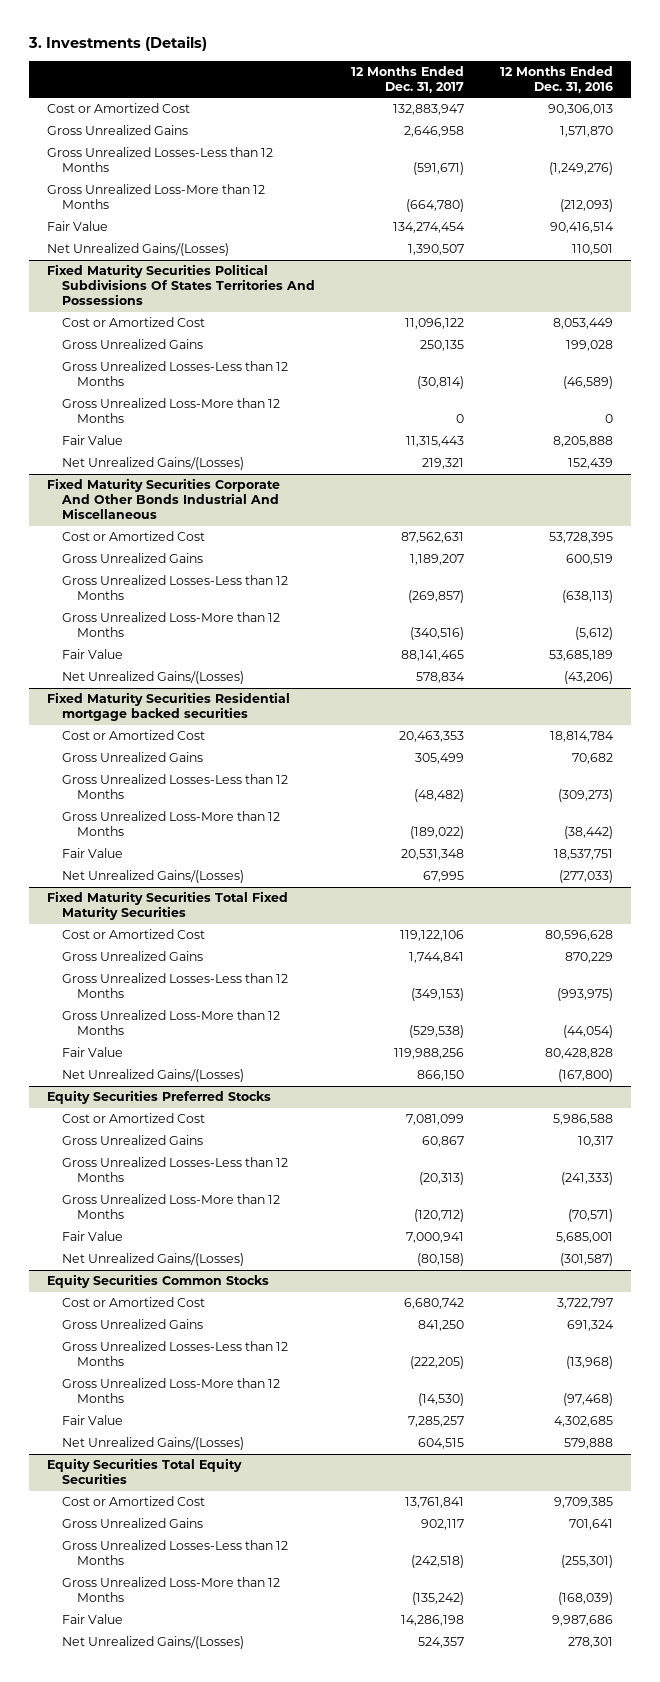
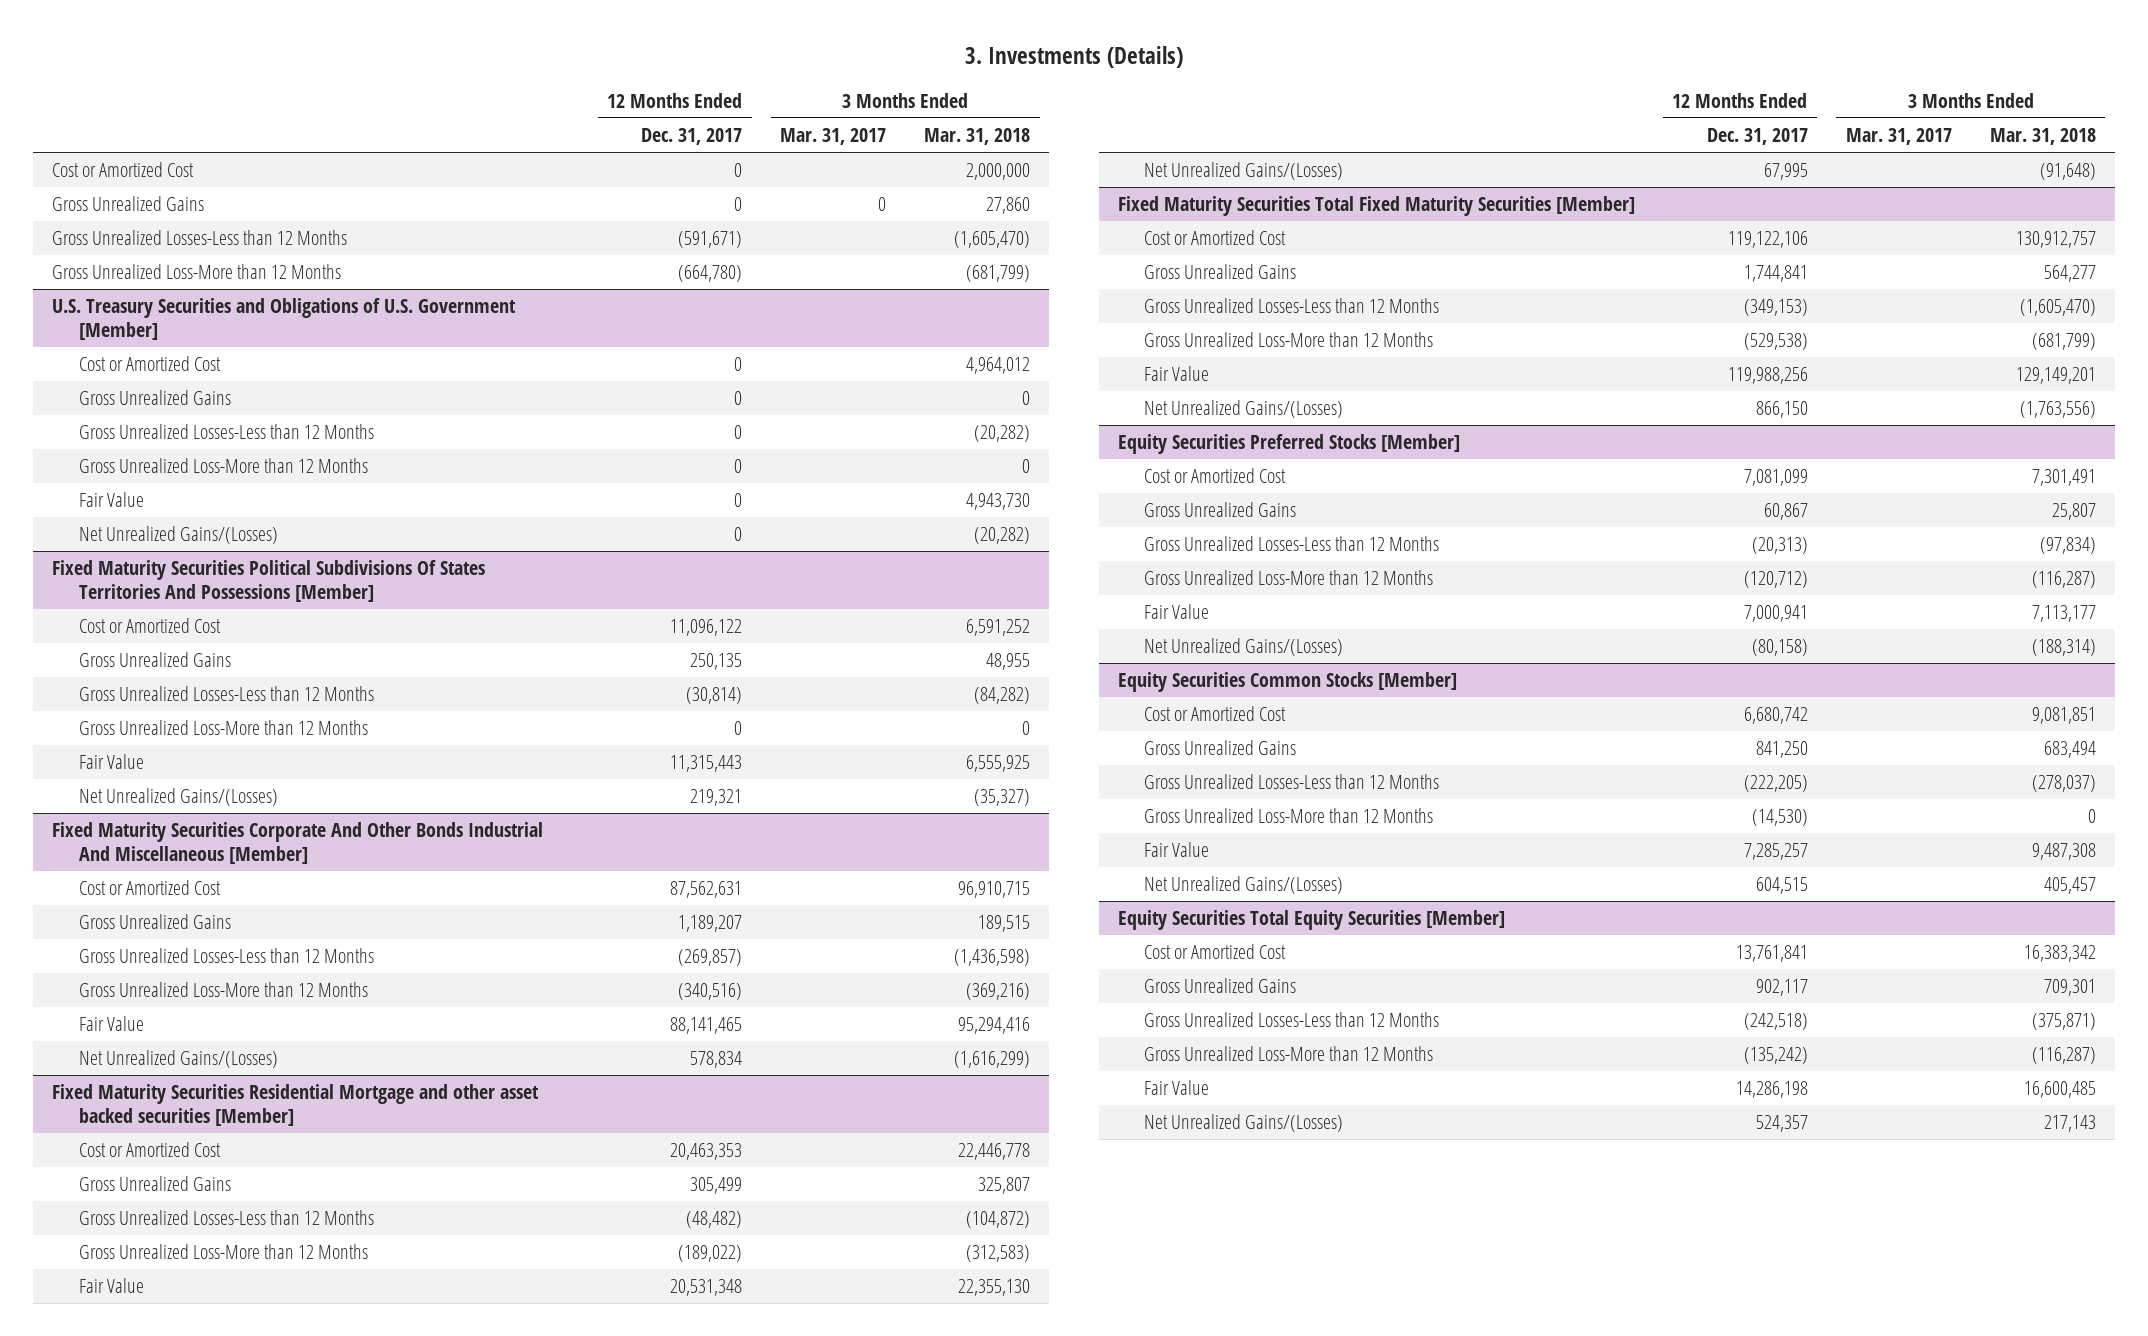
- | 12 Months Ended Dec. 31, 2017 | 12 Months Ended Dec. 31, 2016
+ | 12 Months Ended Dec. 31, 2017 | 3 Months Ended Mar. 31, 2017 | 3 Months Ended Mar. 31, 2018
- Cost or Amortized Cost | 132,883,947 | 90,306,013
- Gross Unrealized Gains | 2,646,958 | 1,571,870
+ Cost or Amortized Cost | 0 | | 2,000,000
+ Gross Unrealized Gains | 0 | 0 | 27,860
- Fair Value | 134,274,454 | 90,416,514
- Net Unrealized Gains/(Losses) | 1,390,507 | 110,501
- Fixed Maturity Securities Political Subdivisions Of States Territories And Possessions
+ U.S. Treasury Securities and Obligations of U.S. Government [Member]
+ Cost or Amortized Cost | 0 | | 4,964,012
+ Gross Unrealized Gains | 0 | | 0
+ Gross Unrealized Losses-Less than 12 Months | 0 | | (20,282)
+ Gross Unrealized Loss-More than 12 Months | 0 | | 0
+ Fair Value | 0 | | 4,943,730
+ Net Unrealized Gains/(Losses) | 0 | | (20,282)
+ Fixed Maturity Securities Political Subdivisions Of States Territories And Possessions [Member]
- Fixed Maturity Securities Corporate And Other Bonds Industrial And Miscellaneous
+ Fixed Maturity Securities Corporate And Other Bonds Industrial And Miscellaneous [Member]
- Fixed Maturity Securities Residential mortgage backed securities
+ Fixed Maturity Securities Residential Mortgage and other asset backed securities [Member]
- Fixed Maturity Securities Total Fixed Maturity Securities
+ Fixed Maturity Securities Total Fixed Maturity Securities [Member]
- Equity Securities Preferred Stocks
+ Equity Securities Preferred Stocks [Member]
- Equity Securities Common Stocks
+ Equity Securities Common Stocks [Member]
- Equity Securities Total Equity Securities
+ Equity Securities Total Equity Securities [Member]

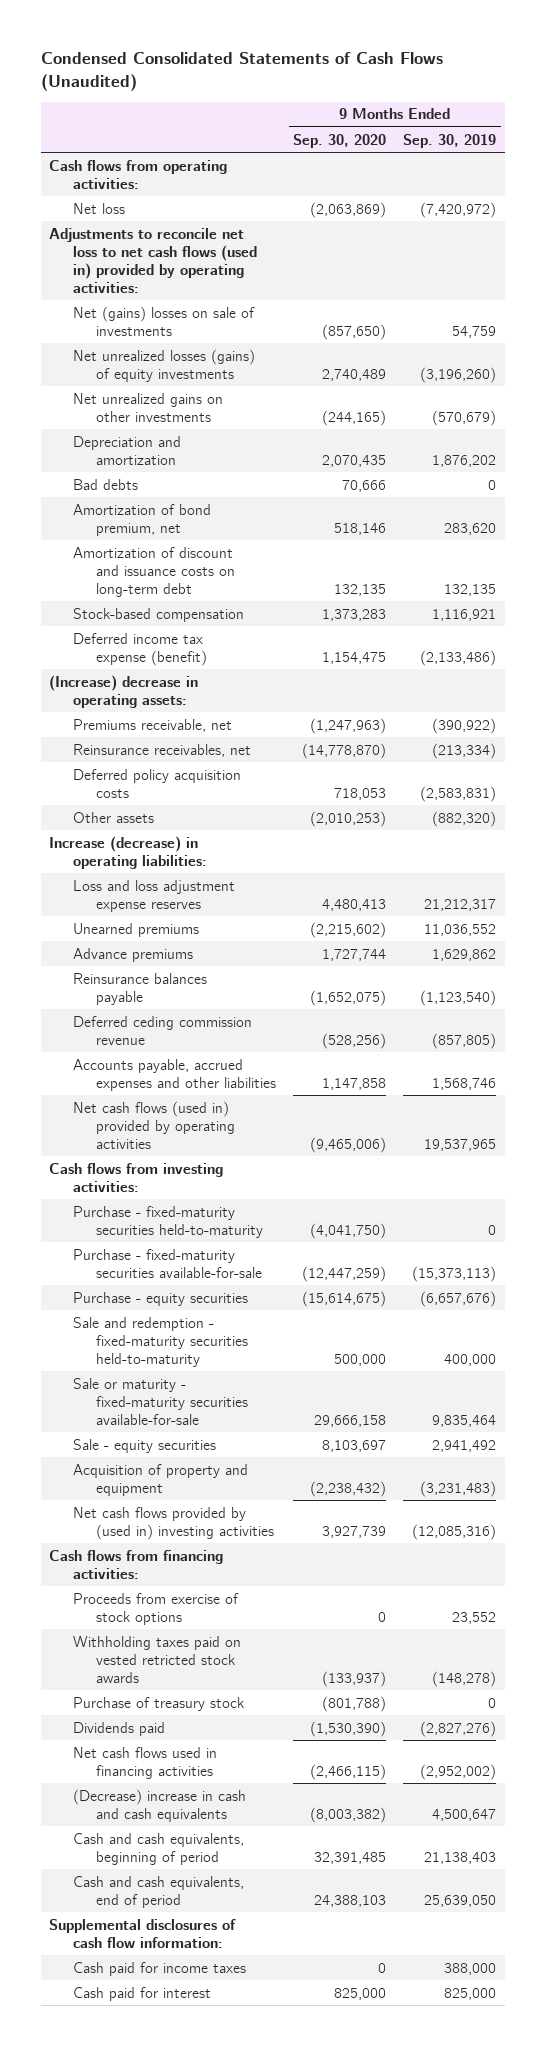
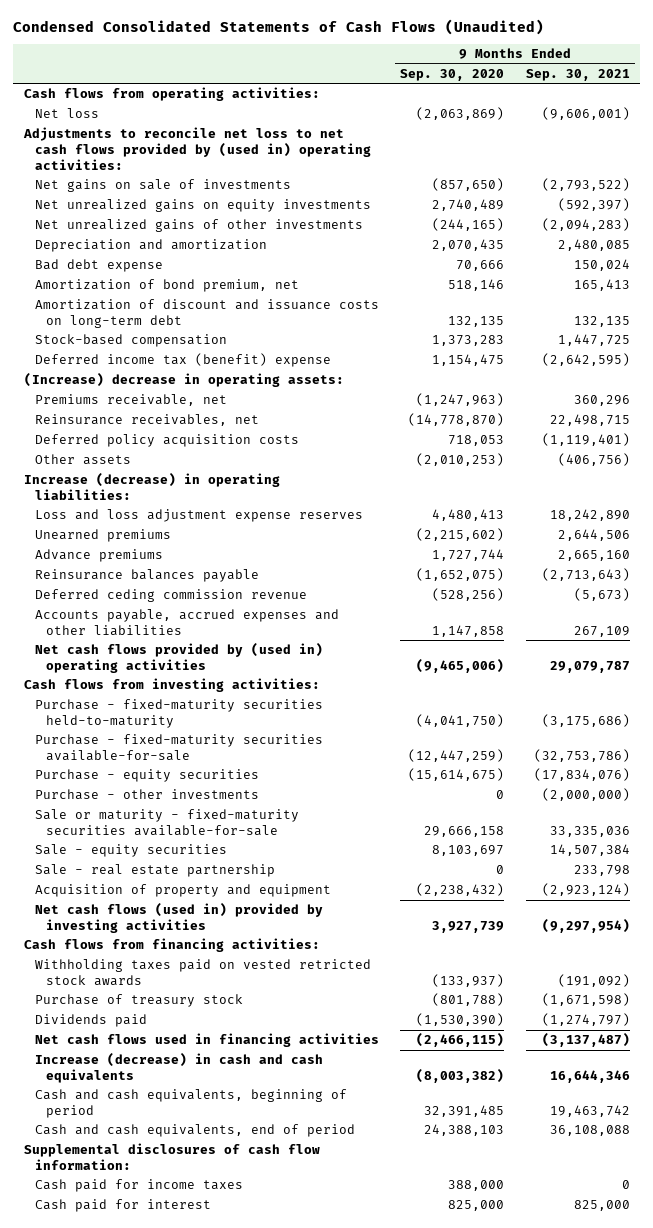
- | 9 Months Ended Sep. 30, 2020 | 9 Months Ended Sep. 30, 2019
+ | 9 Months Ended Sep. 30, 2020 | 9 Months Ended Sep. 30, 2021
- Adjustments to reconcile net loss to net cash flows (used in) provided by operating activities:
- Net (gains) losses on sale of investments | (857,650) | 54,759
- Net unrealized losses (gains) of equity investments | 2,740,489 | (3,196,260)
- Net unrealized gains on other investments | (244,165) | (570,679)
+ Adjustments to reconcile net loss to net cash flows provided by (used in) operating activities:
+ Net gains on sale of investments | (857,650) | (2,793,522)
+ Net unrealized gains on equity investments | 2,740,489 | (592,397)
+ Net unrealized gains of other investments | (244,165) | (2,094,283)
- Bad debts | 70,666 | 0
+ Bad debt expense | 70,666 | 150,024
- Deferred income tax expense (benefit) | 1,154,475 | (2,133,486)
+ Deferred income tax (benefit) expense | 1,154,475 | (2,642,595)
- Net cash flows (used in) provided by operating activities | (9,465,006) | 19,537,965
+ Net cash flows provided by (used in) operating activities | (9,465,006) | 29,079,787
- Sale and redemption - fixed-maturity securities held-to-maturity | 500,000 | 400,000
+ Purchase - other investments | 0 | (2,000,000)
+ Sale - real estate partnership | 0 | 233,798
- Net cash flows provided by (used in) investing activities | 3,927,739 | (12,085,316)
+ Net cash flows (used in) provided by investing activities | 3,927,739 | (9,297,954)
- Proceeds from exercise of stock options | 0 | 23,552
- (Decrease) increase in cash and cash equivalents | (8,003,382) | 4,500,647
+ Increase (decrease) in cash and cash equivalents | (8,003,382) | 16,644,346
- Cash paid for income taxes | 0 | 388,000
+ Cash paid for income taxes | 388,000 | 0

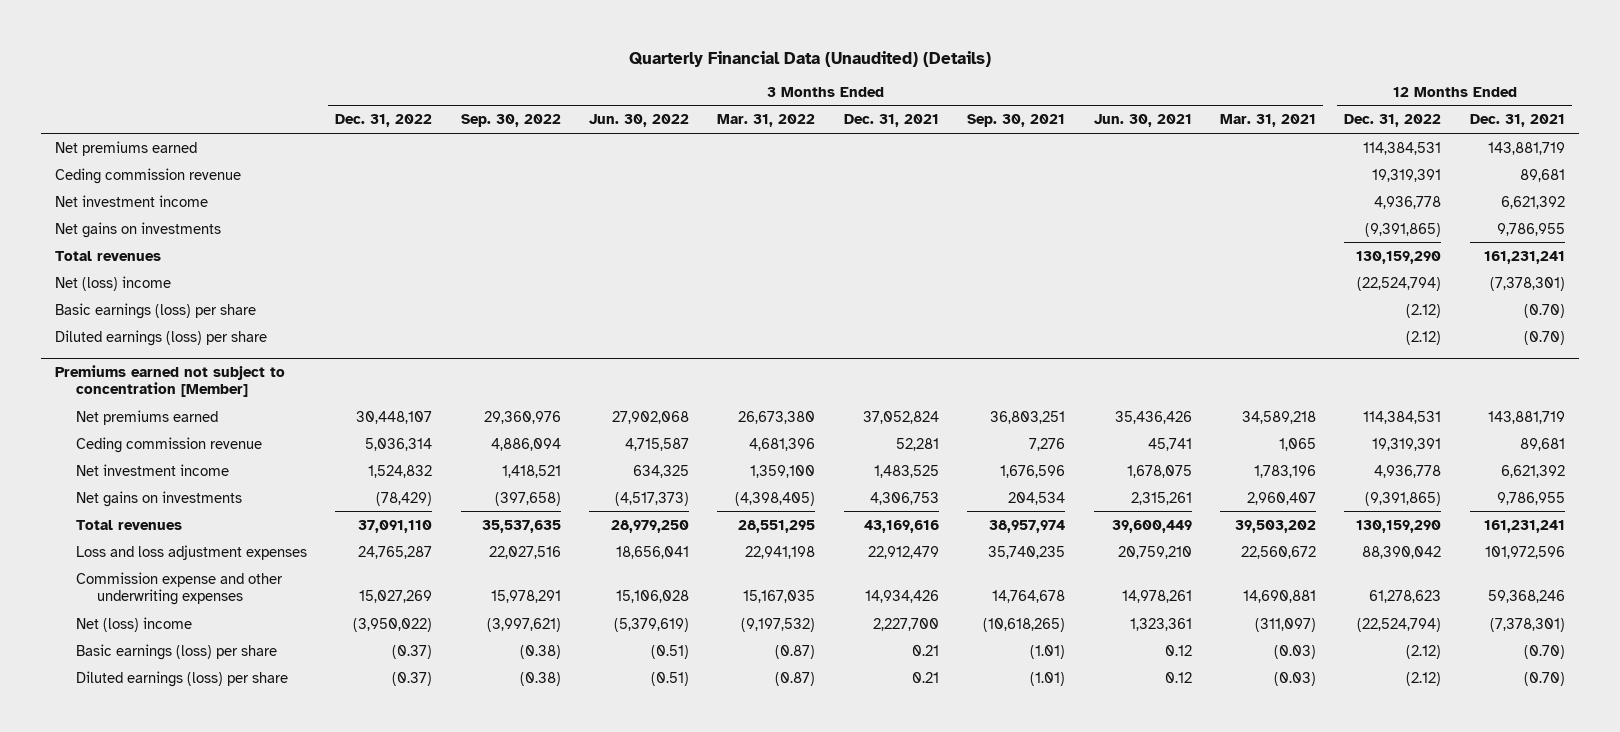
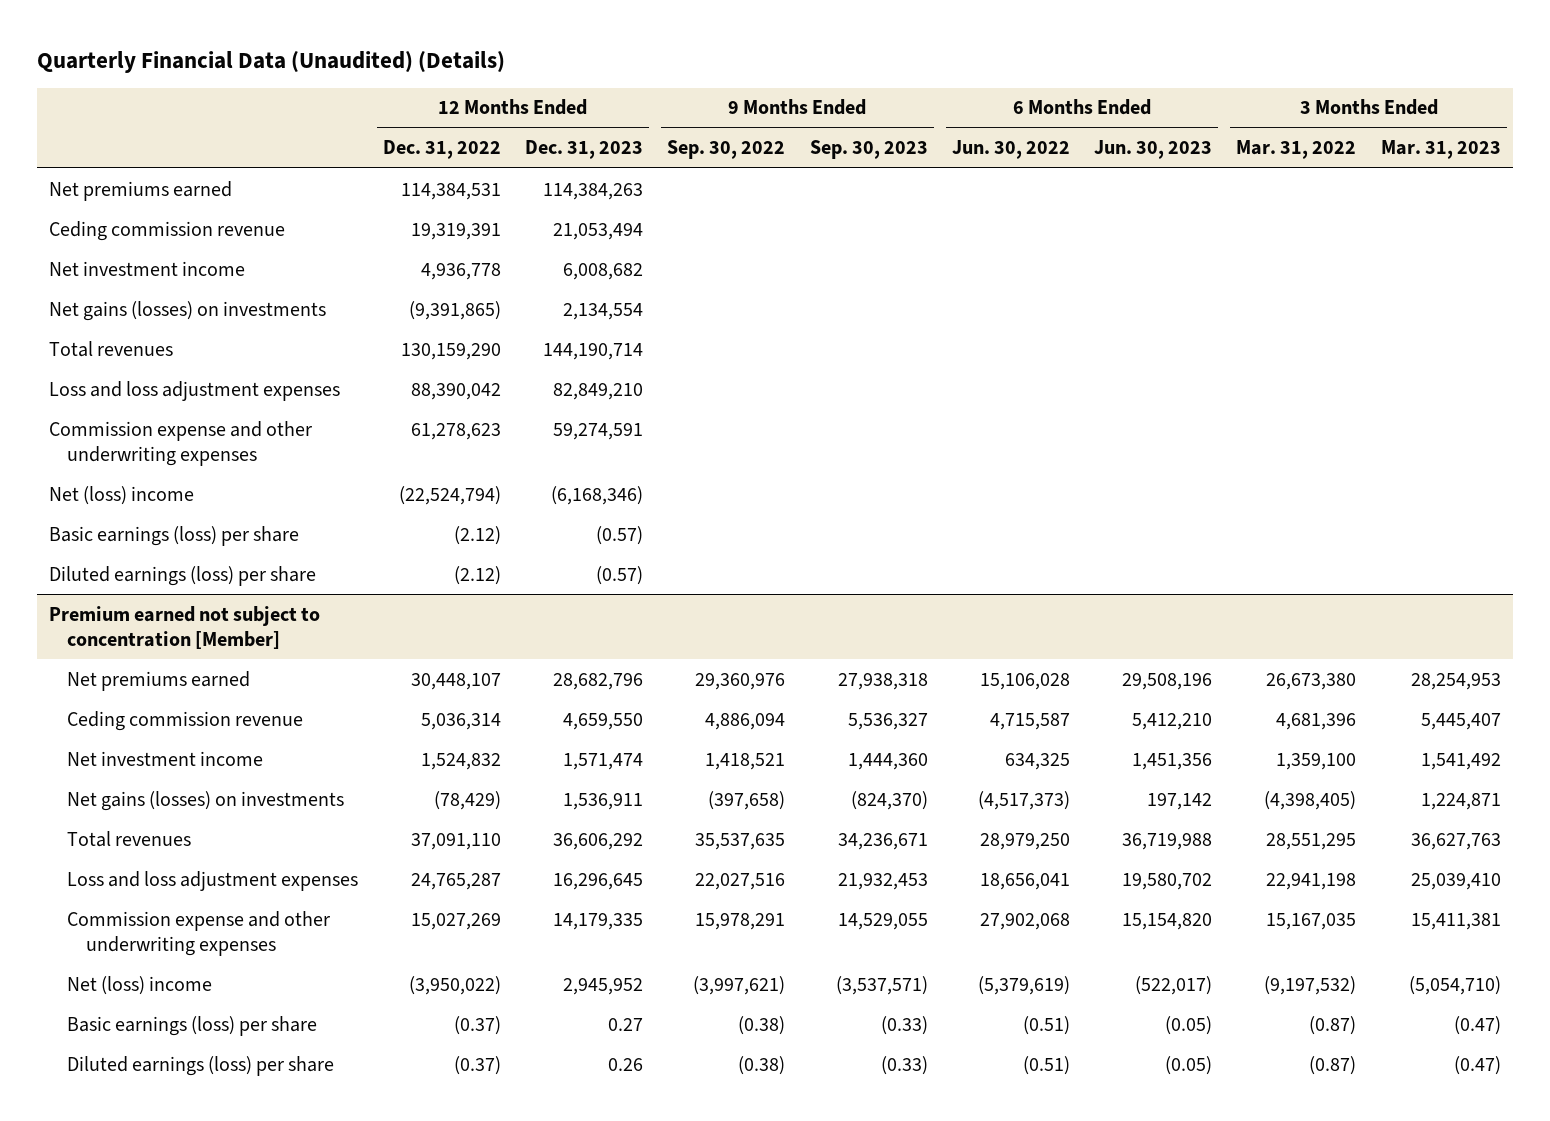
- | 3 Months Ended Dec. 31, 2022 | 3 Months Ended Sep. 30, 2022 | 3 Months Ended Jun. 30, 2022 | 3 Months Ended Mar. 31, 2022 | 3 Months Ended Dec. 31, 2021 | 3 Months Ended Sep. 30, 2021 | 3 Months Ended Jun. 30, 2021 | 3 Months Ended Mar. 31, 2021 | 12 Months Ended Dec. 31, 2022 | 12 Months Ended Dec. 31, 2021
+ | 12 Months Ended Dec. 31, 2022 | 12 Months Ended Dec. 31, 2023 | 9 Months Ended Sep. 30, 2022 | 9 Months Ended Sep. 30, 2023 | 6 Months Ended Jun. 30, 2022 | 6 Months Ended Jun. 30, 2023 | 3 Months Ended Mar. 31, 2022 | 3 Months Ended Mar. 31, 2023
- Net gains on investments | | | | | | | | | (9,391,865) | 9,786,955
+ Net gains (losses) on investments | (9,391,865) | 2,134,554 | | | | | |
+ Loss and loss adjustment expenses | 88,390,042 | 82,849,210 | | | | | |
+ Commission expense and other underwriting expenses | 61,278,623 | 59,274,591 | | | | | |
- Premiums earned not subject to concentration [Member]
- Net premiums earned | 30,448,107 | 29,360,976 | 27,902,068 | 26,673,380 | 37,052,824 | 36,803,251 | 35,436,426 | 34,589,218 | 114,384,531 | 143,881,719
- Ceding commission revenue | 5,036,314 | 4,886,094 | 4,715,587 | 4,681,396 | 52,281 | 7,276 | 45,741 | 1,065 | 19,319,391 | 89,681
- Net investment income | 1,524,832 | 1,418,521 | 634,325 | 1,359,100 | 1,483,525 | 1,676,596 | 1,678,075 | 1,783,196 | 4,936,778 | 6,621,392
- Net gains on investments | (78,429) | (397,658) | (4,517,373) | (4,398,405) | 4,306,753 | 204,534 | 2,315,261 | 2,960,407 | (9,391,865) | 9,786,955
- Total revenues | 37,091,110 | 35,537,635 | 28,979,250 | 28,551,295 | 43,169,616 | 38,957,974 | 39,600,449 | 39,503,202 | 130,159,290 | 161,231,241
- Loss and loss adjustment expenses | 24,765,287 | 22,027,516 | 18,656,041 | 22,941,198 | 22,912,479 | 35,740,235 | 20,759,210 | 22,560,672 | 88,390,042 | 101,972,596
- Commission expense and other underwriting expenses | 15,027,269 | 15,978,291 | 15,106,028 | 15,167,035 | 14,934,426 | 14,764,678 | 14,978,261 | 14,690,881 | 61,278,623 | 59,368,246
- Net (loss) income | (3,950,022) | (3,997,621) | (5,379,619) | (9,197,532) | 2,227,700 | (10,618,265) | 1,323,361 | (311,097) | (22,524,794) | (7,378,301)
- Basic earnings (loss) per share | (0.37) | (0.38) | (0.51) | (0.87) | 0.21 | (1.01) | 0.12 | (0.03) | (2.12) | (0.70)
- Diluted earnings (loss) per share | (0.37) | (0.38) | (0.51) | (0.87) | 0.21 | (1.01) | 0.12 | (0.03) | (2.12) | (0.70)
+ Premium earned not subject to concentration [Member]
+ Net premiums earned | 30,448,107 | 28,682,796 | 29,360,976 | 27,938,318 | 15,106,028 | 29,508,196 | 26,673,380 | 28,254,953
+ Ceding commission revenue | 5,036,314 | 4,659,550 | 4,886,094 | 5,536,327 | 4,715,587 | 5,412,210 | 4,681,396 | 5,445,407
+ Net investment income | 1,524,832 | 1,571,474 | 1,418,521 | 1,444,360 | 634,325 | 1,451,356 | 1,359,100 | 1,541,492
+ Net gains (losses) on investments | (78,429) | 1,536,911 | (397,658) | (824,370) | (4,517,373) | 197,142 | (4,398,405) | 1,224,871
+ Total revenues | 37,091,110 | 36,606,292 | 35,537,635 | 34,236,671 | 28,979,250 | 36,719,988 | 28,551,295 | 36,627,763
+ Loss and loss adjustment expenses | 24,765,287 | 16,296,645 | 22,027,516 | 21,932,453 | 18,656,041 | 19,580,702 | 22,941,198 | 25,039,410
+ Commission expense and other underwriting expenses | 15,027,269 | 14,179,335 | 15,978,291 | 14,529,055 | 27,902,068 | 15,154,820 | 15,167,035 | 15,411,381
+ Net (loss) income | (3,950,022) | 2,945,952 | (3,997,621) | (3,537,571) | (5,379,619) | (522,017) | (9,197,532) | (5,054,710)
+ Basic earnings (loss) per share | (0.37) | 0.27 | (0.38) | (0.33) | (0.51) | (0.05) | (0.87) | (0.47)
+ Diluted earnings (loss) per share | (0.37) | 0.26 | (0.38) | (0.33) | (0.51) | (0.05) | (0.87) | (0.47)

